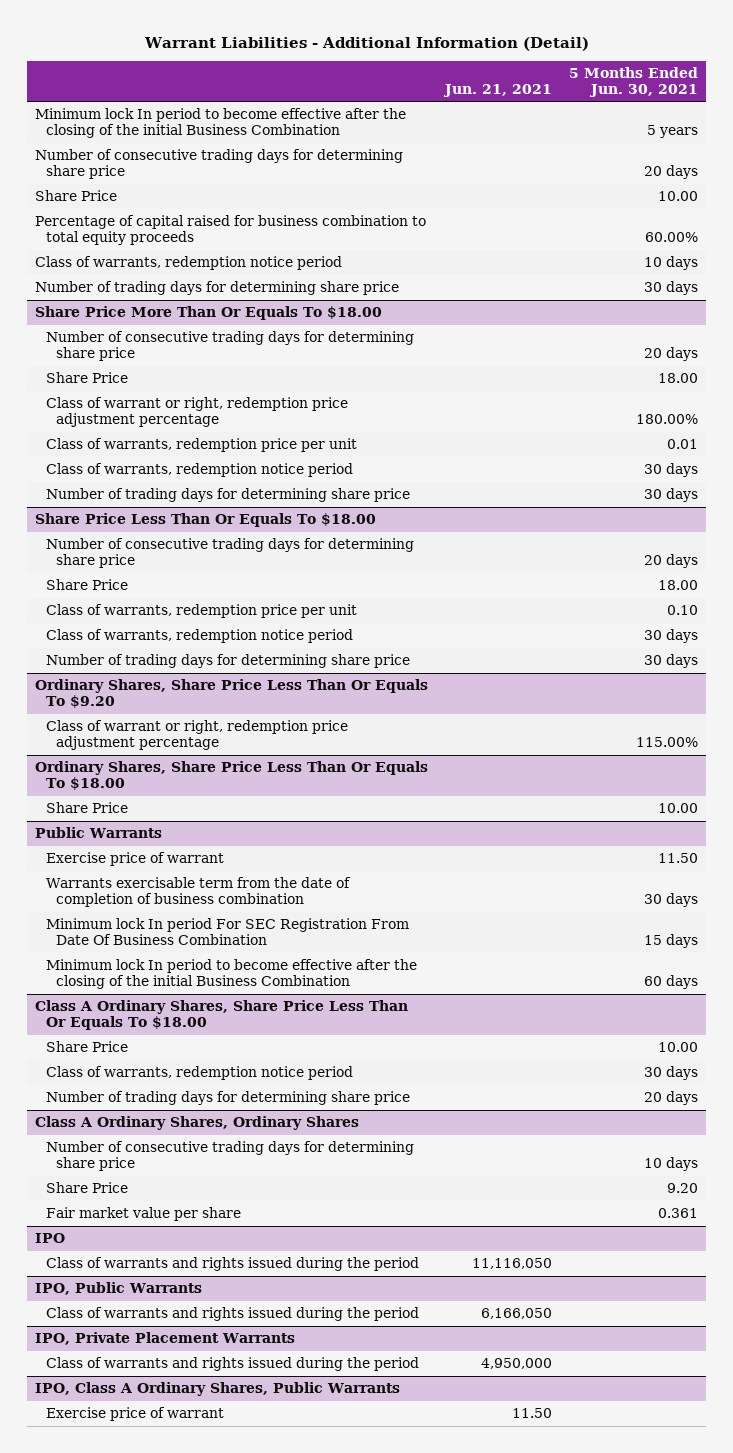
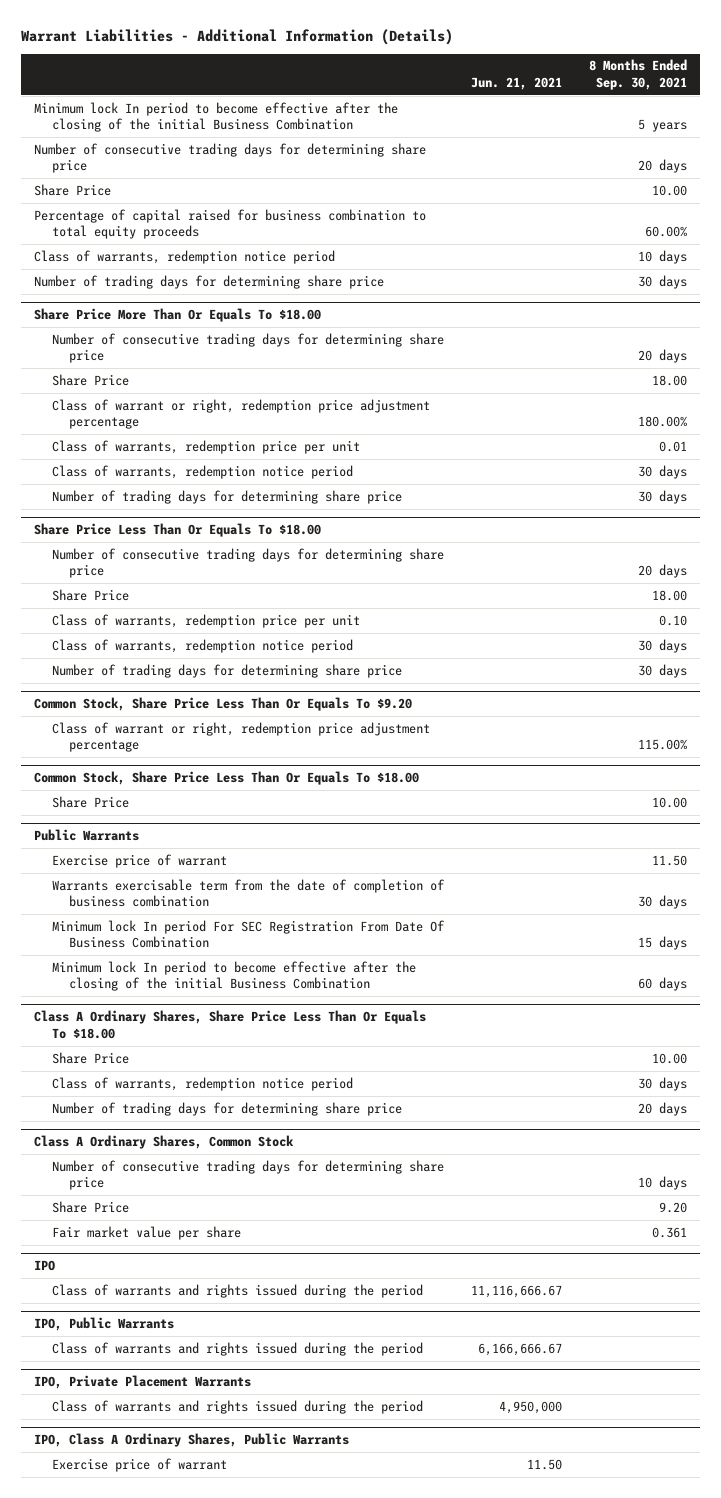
- Warrant Liabilities - Additional Information (Detail)
+ Warrant Liabilities - Additional Information (Details)
- | Jun. 21, 2021 | 5 Months Ended Jun. 30, 2021
+ | Jun. 21, 2021 | 8 Months Ended Sep. 30, 2021
- Ordinary Shares, Share Price Less Than Or Equals To $9.20
+ Common Stock, Share Price Less Than Or Equals To $9.20
- Ordinary Shares, Share Price Less Than Or Equals To $18.00
+ Common Stock, Share Price Less Than Or Equals To $18.00
- Class A Ordinary Shares, Ordinary Shares
+ Class A Ordinary Shares, Common Stock
@ IPO
- Class of warrants and rights issued during the period | 11,116,050 |
+ Class of warrants and rights issued during the period | 11,116,666.67 |
@ IPO, Public Warrants
- Class of warrants and rights issued during the period | 6,166,050 |
+ Class of warrants and rights issued during the period | 6,166,666.67 |

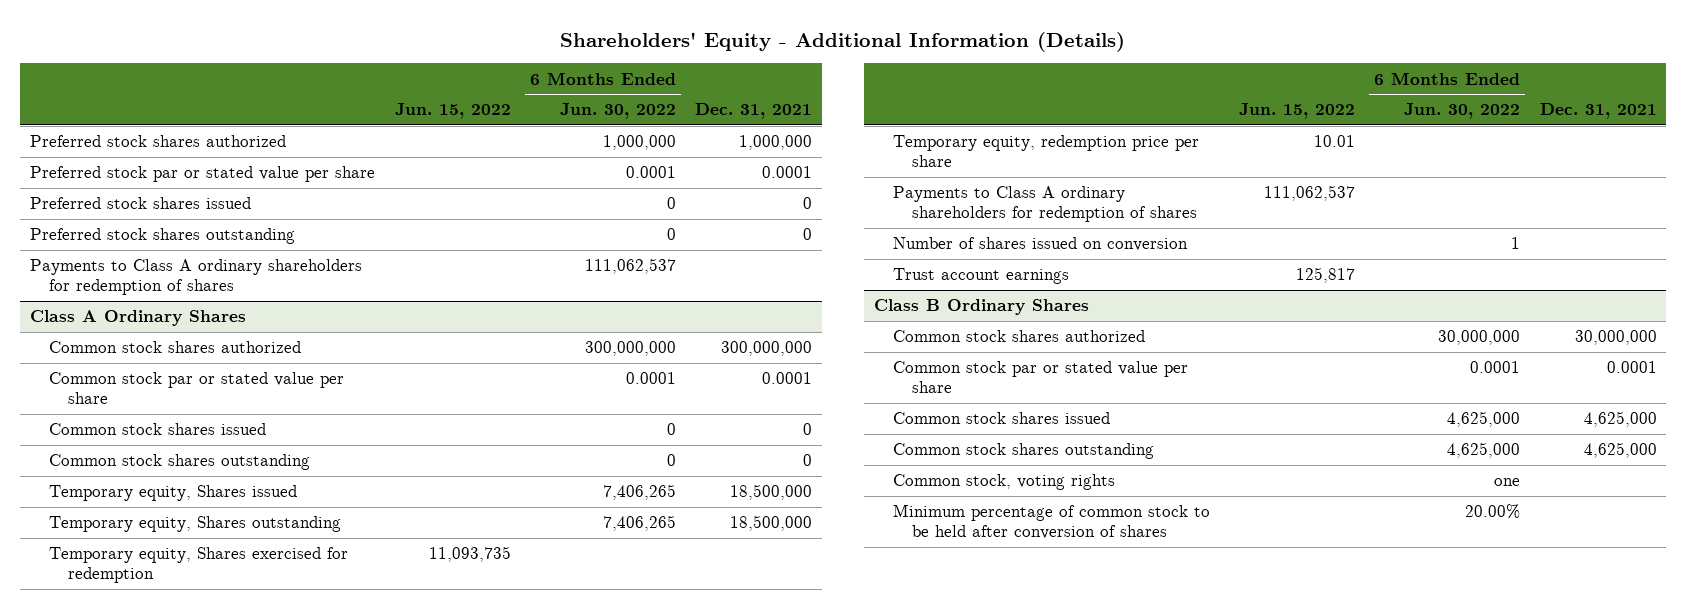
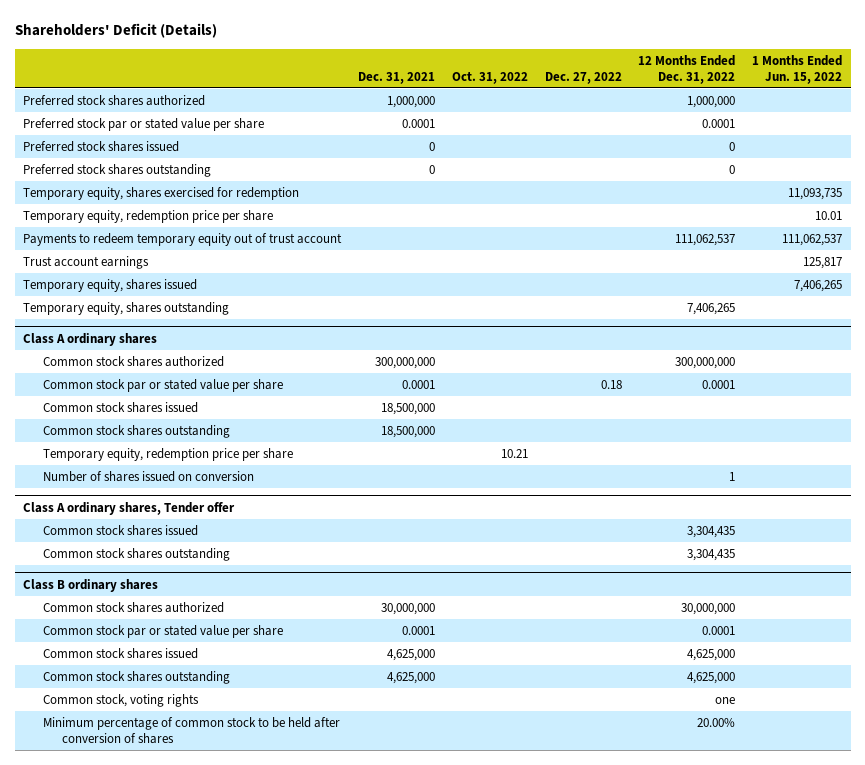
- Shareholders' Equity - Additional Information (Details)
+ Shareholders' Deficit (Details)
- | Jun. 15, 2022 | 6 Months Ended Jun. 30, 2022 | Dec. 31, 2021
+ | Dec. 31, 2021 | Oct. 31, 2022 | Dec. 27, 2022 | 12 Months Ended Dec. 31, 2022 | 1 Months Ended Jun. 15, 2022
- Payments to Class A ordinary shareholders for redemption of shares | | 111,062,537 |
- Class A Ordinary Shares
+ Temporary equity, shares exercised for redemption | | | | | 11,093,735
+ Temporary equity, redemption price per share | | | | | 10.01
+ Payments to redeem temporary equity out of trust account | | | | 111,062,537 | 111,062,537
+ Trust account earnings | | | | | 125,817
+ Temporary equity, shares issued | | | | | 7,406,265
+ Temporary equity, shares outstanding | | | | 7,406,265 |
+ Class A ordinary shares
- Common stock shares issued | | 0 | 0
- Common stock shares outstanding | | 0 | 0
- Temporary equity, Shares issued | | 7,406,265 | 18,500,000
- Temporary equity, Shares outstanding | | 7,406,265 | 18,500,000
- Temporary equity, Shares exercised for redemption | 11,093,735 | |
+ Common stock shares issued | 18,500,000 | | | |
+ Common stock shares outstanding | 18,500,000 | | | |
- Payments to Class A ordinary shareholders for redemption of shares | 111,062,537 | |
- Trust account earnings | 125,817 | |
- Class B Ordinary Shares
+ Class A ordinary shares, Tender offer
+ Common stock shares issued | | | | 3,304,435 |
+ Common stock shares outstanding | | | | 3,304,435 |
+ Class B ordinary shares

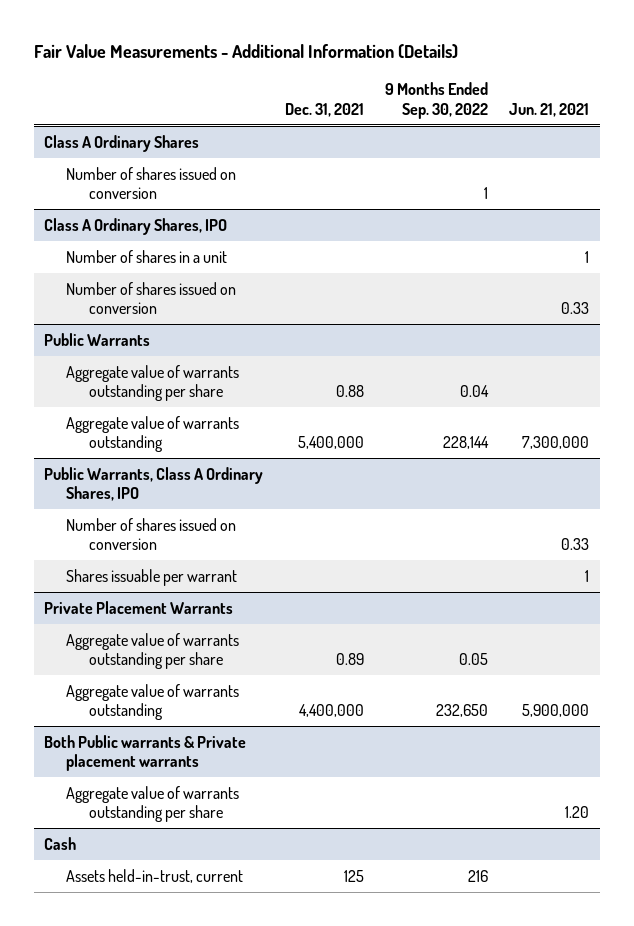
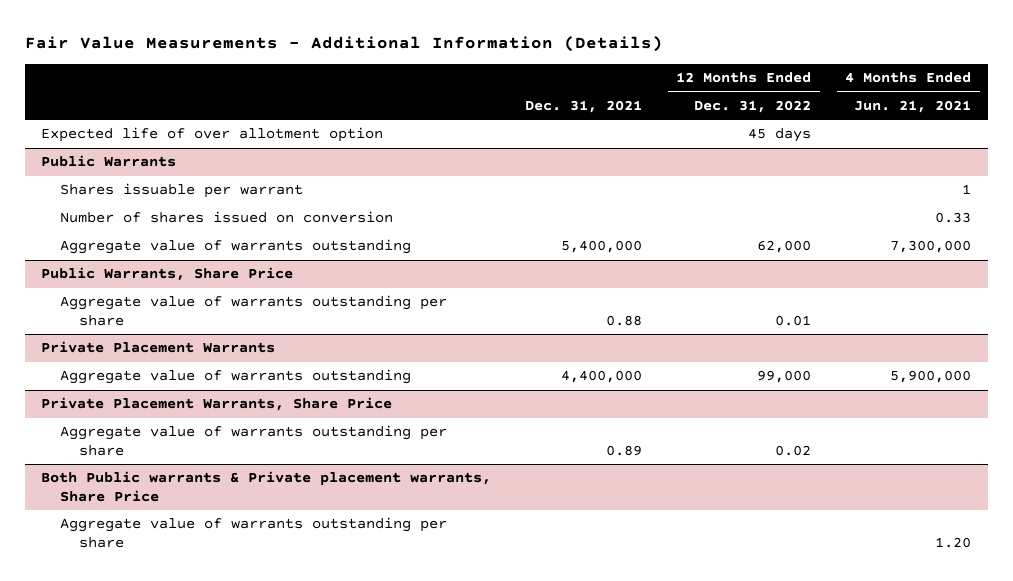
- | Dec. 31, 2021 | 9 Months Ended Sep. 30, 2022 | Jun. 21, 2021
+ | Dec. 31, 2021 | 12 Months Ended Dec. 31, 2022 | 4 Months Ended Jun. 21, 2021
- Class A Ordinary Shares
- Number of shares issued on conversion | | 1 |
- Class A Ordinary Shares, IPO
- Number of shares in a unit | | | 1
- Number of shares issued on conversion | | | 0.33
+ Expected life of over allotment option | | 45 days |
@ Public Warrants
- Aggregate value of warrants outstanding per share | 0.88 | 0.04 |
+ Shares issuable per warrant | | | 1
+ Number of shares issued on conversion | | | 0.33
- Public Warrants, Class A Ordinary Shares, IPO
- Number of shares issued on conversion | | | 0.33
- Shares issuable per warrant | | | 1
+ Public Warrants, Share Price
+ Aggregate value of warrants outstanding per share | 0.88 | 0.01 |
@ Private Placement Warrants
- Aggregate value of warrants outstanding per share | 0.89 | 0.05 |
- Both Public warrants & Private placement warrants
+ Private Placement Warrants, Share Price
+ Aggregate value of warrants outstanding per share | 0.89 | 0.02 |
+ Both Public warrants & Private placement warrants, Share Price
- Cash
- Assets held-in-trust, current | 125 | 216 |

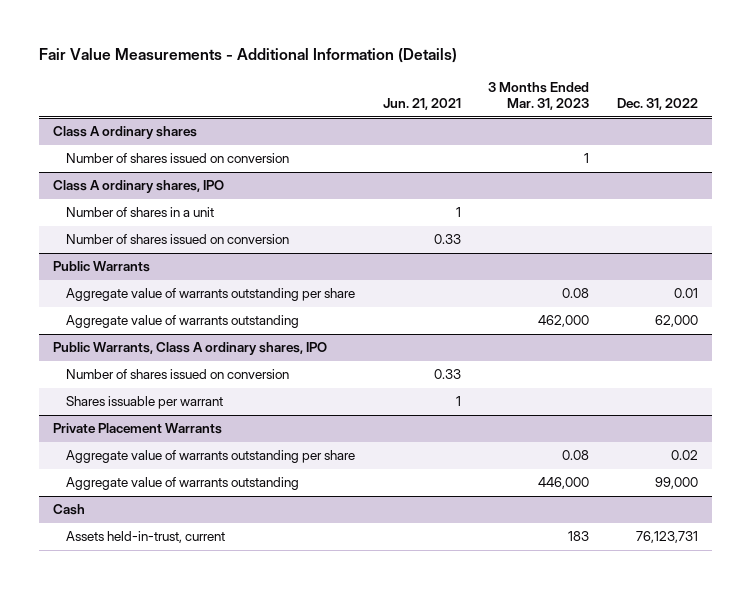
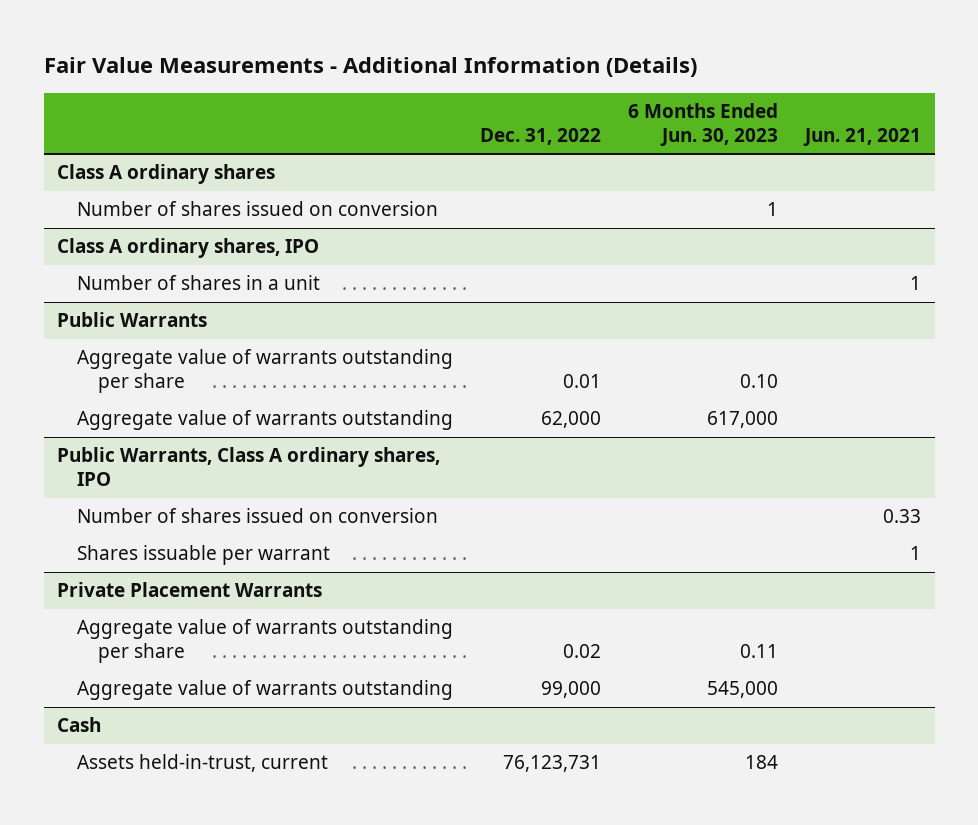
- | Jun. 21, 2021 | 3 Months Ended Mar. 31, 2023 | Dec. 31, 2022
+ | Dec. 31, 2022 | 6 Months Ended Jun. 30, 2023 | Jun. 21, 2021
@ Class A ordinary shares, IPO
- Number of shares issued on conversion | 0.33 | |

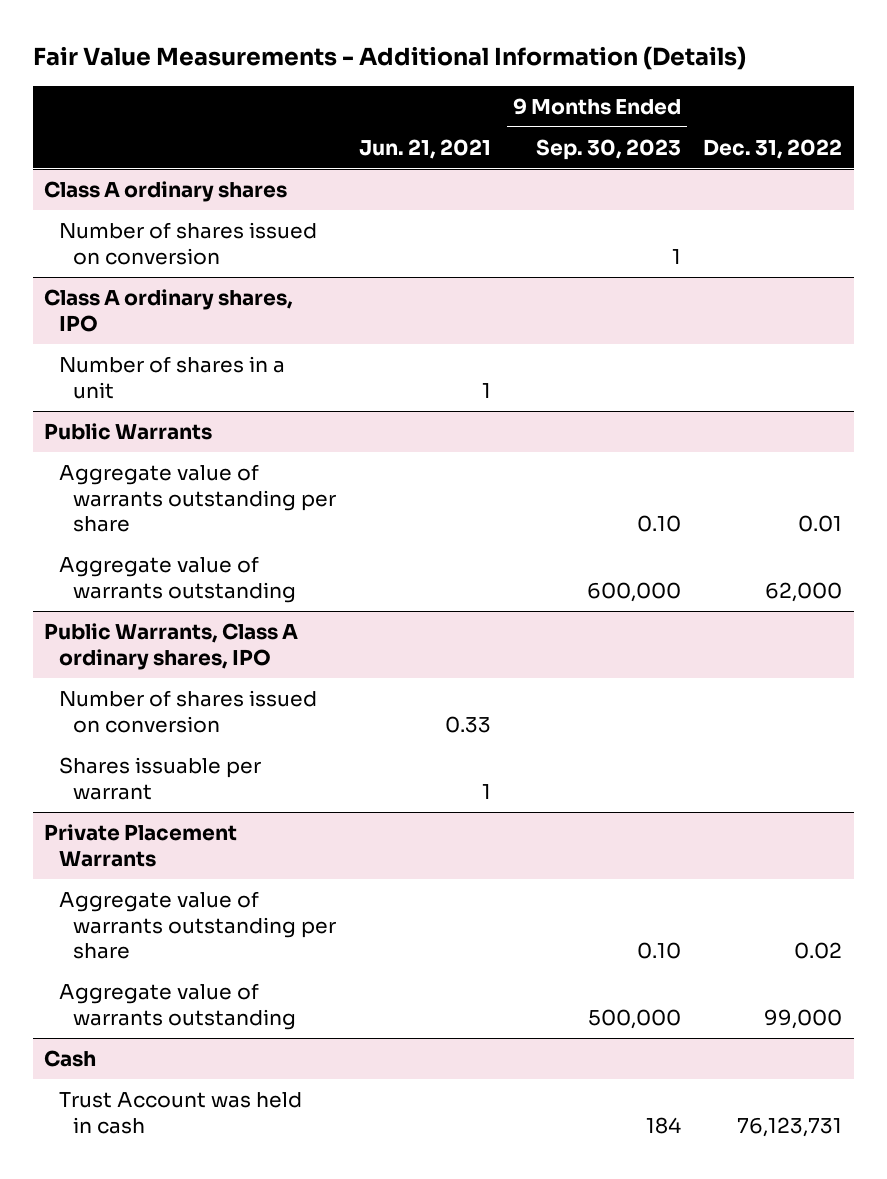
- | Dec. 31, 2022 | 6 Months Ended Jun. 30, 2023 | Jun. 21, 2021
+ | Jun. 21, 2021 | 9 Months Ended Sep. 30, 2023 | Dec. 31, 2022
@ Cash
- Assets held-in-trust, current | 76,123,731 | 184 |
+ Trust Account was held in cash | | 184 | 76,123,731

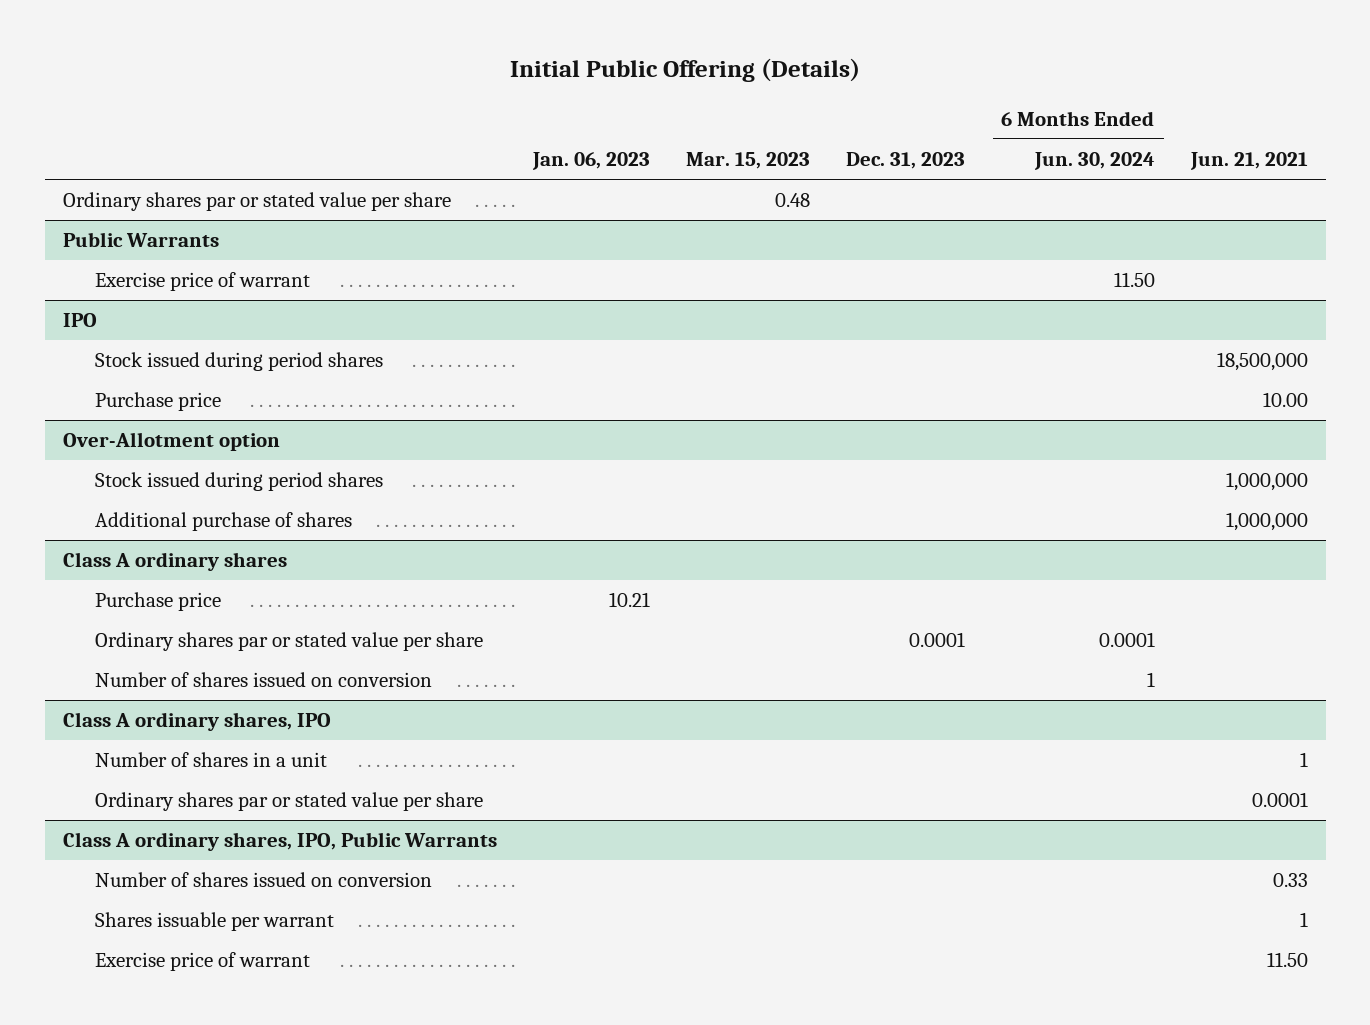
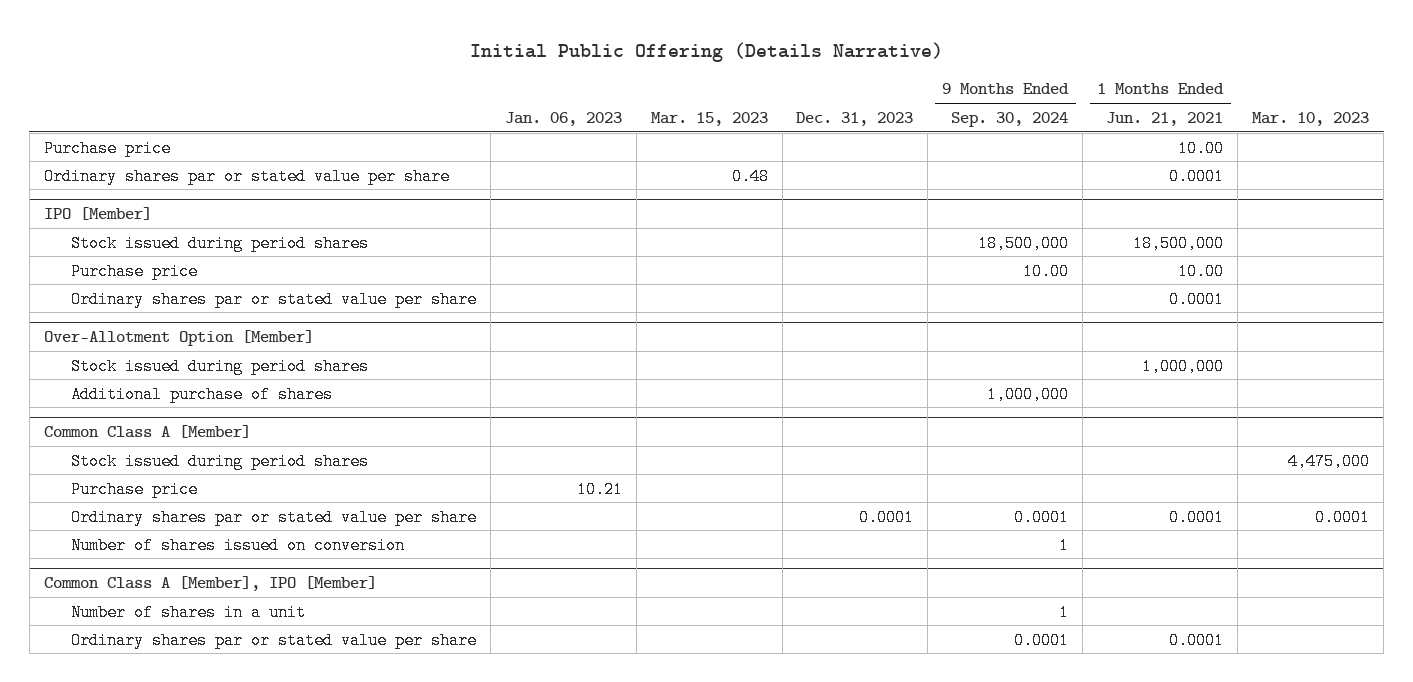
- Initial Public Offering (Details)
+ Initial Public Offering (Details Narrative)
- | Jan. 06, 2023 | Mar. 15, 2023 | Dec. 31, 2023 | 6 Months Ended Jun. 30, 2024 | Jun. 21, 2021
+ | Jan. 06, 2023 | Mar. 15, 2023 | Dec. 31, 2023 | 9 Months Ended Sep. 30, 2024 | 1 Months Ended Jun. 21, 2021 | Mar. 10, 2023
+ Purchase price | | | | | 10.00 |
- Public Warrants
- Exercise price of warrant | | | | 11.50 |
- IPO
+ IPO [Member]
- Over-Allotment option
+ Ordinary shares par or stated value per share | | | | | 0.0001 |
+ Over-Allotment Option [Member]
- Class A ordinary shares
+ Common Class A [Member]
+ Stock issued during period shares | | | | | | 4,475,000
- Class A ordinary shares, IPO
+ Common Class A [Member], IPO [Member]
- Class A ordinary shares, IPO, Public Warrants
- Number of shares issued on conversion | | | | | 0.33
- Shares issuable per warrant | | | | | 1
- Exercise price of warrant | | | | | 11.50

